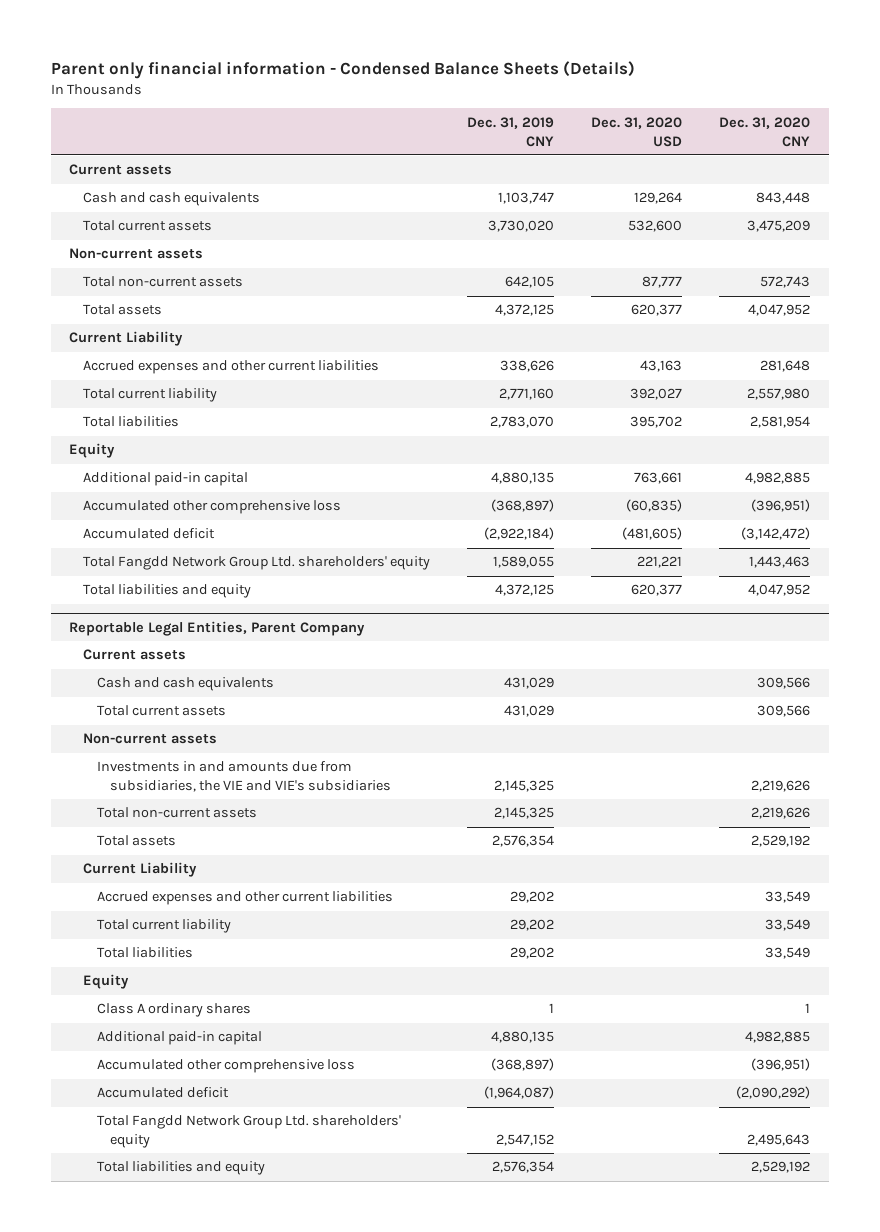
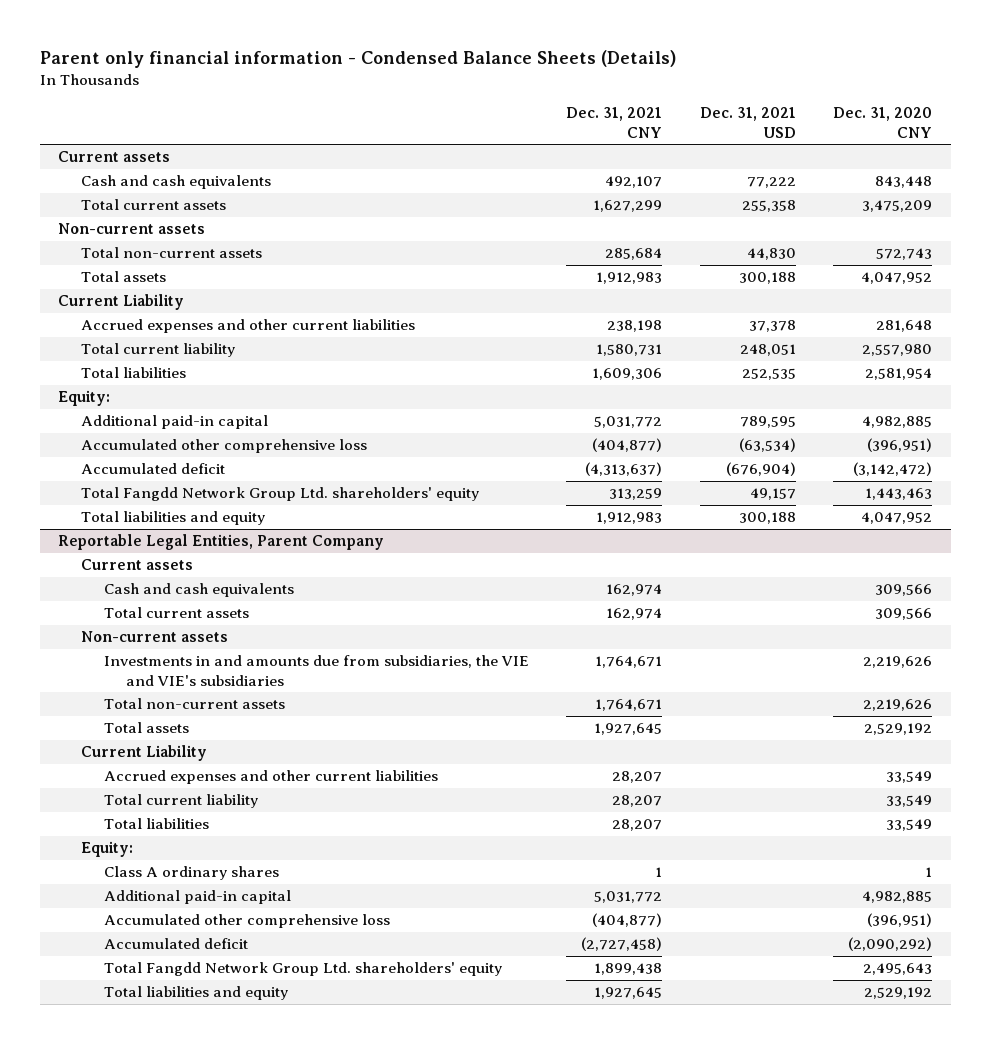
- | Dec. 31, 2019 CNY | Dec. 31, 2020 USD | Dec. 31, 2020 CNY
+ | Dec. 31, 2021 CNY | Dec. 31, 2021 USD | Dec. 31, 2020 CNY
- Equity
+ Equity:
@ Reportable Legal Entities, Parent Company
- Equity
+ Equity:

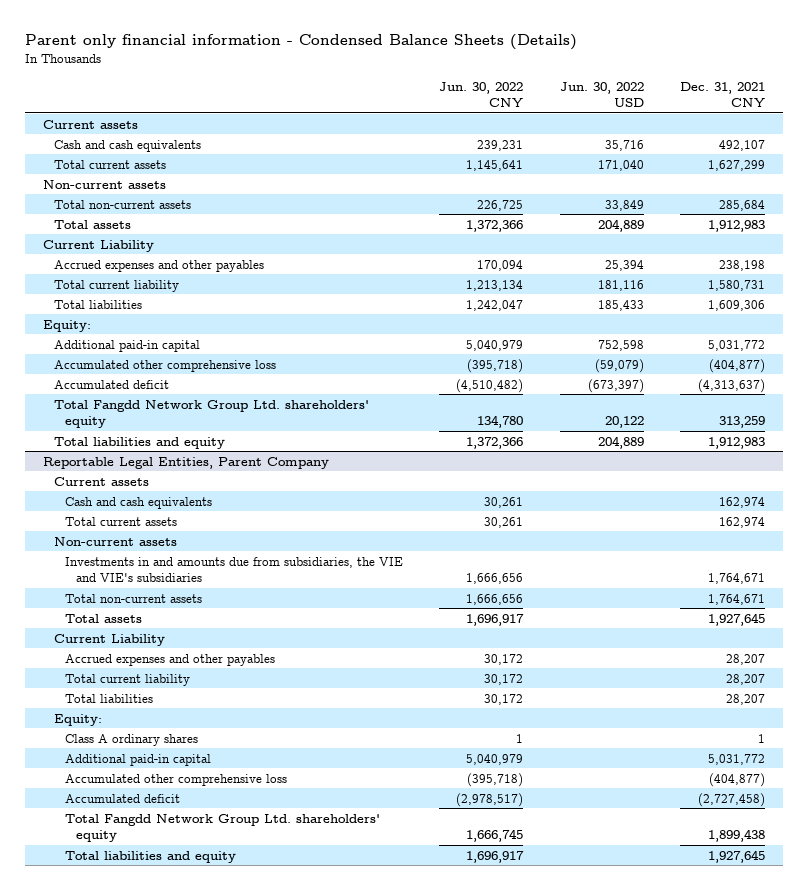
- | Dec. 31, 2021 CNY | Dec. 31, 2021 USD | Dec. 31, 2020 CNY
+ | Jun. 30, 2022 CNY | Jun. 30, 2022 USD | Dec. 31, 2021 CNY
- Accrued expenses and other current liabilities | 238,198 | 37,378 | 281,648
+ Accrued expenses and other payables | 170,094 | 25,394 | 238,198
@ Reportable Legal Entities, Parent Company
- Accrued expenses and other current liabilities | 28,207 | | 33,549
+ Accrued expenses and other payables | 30,172 | | 28,207

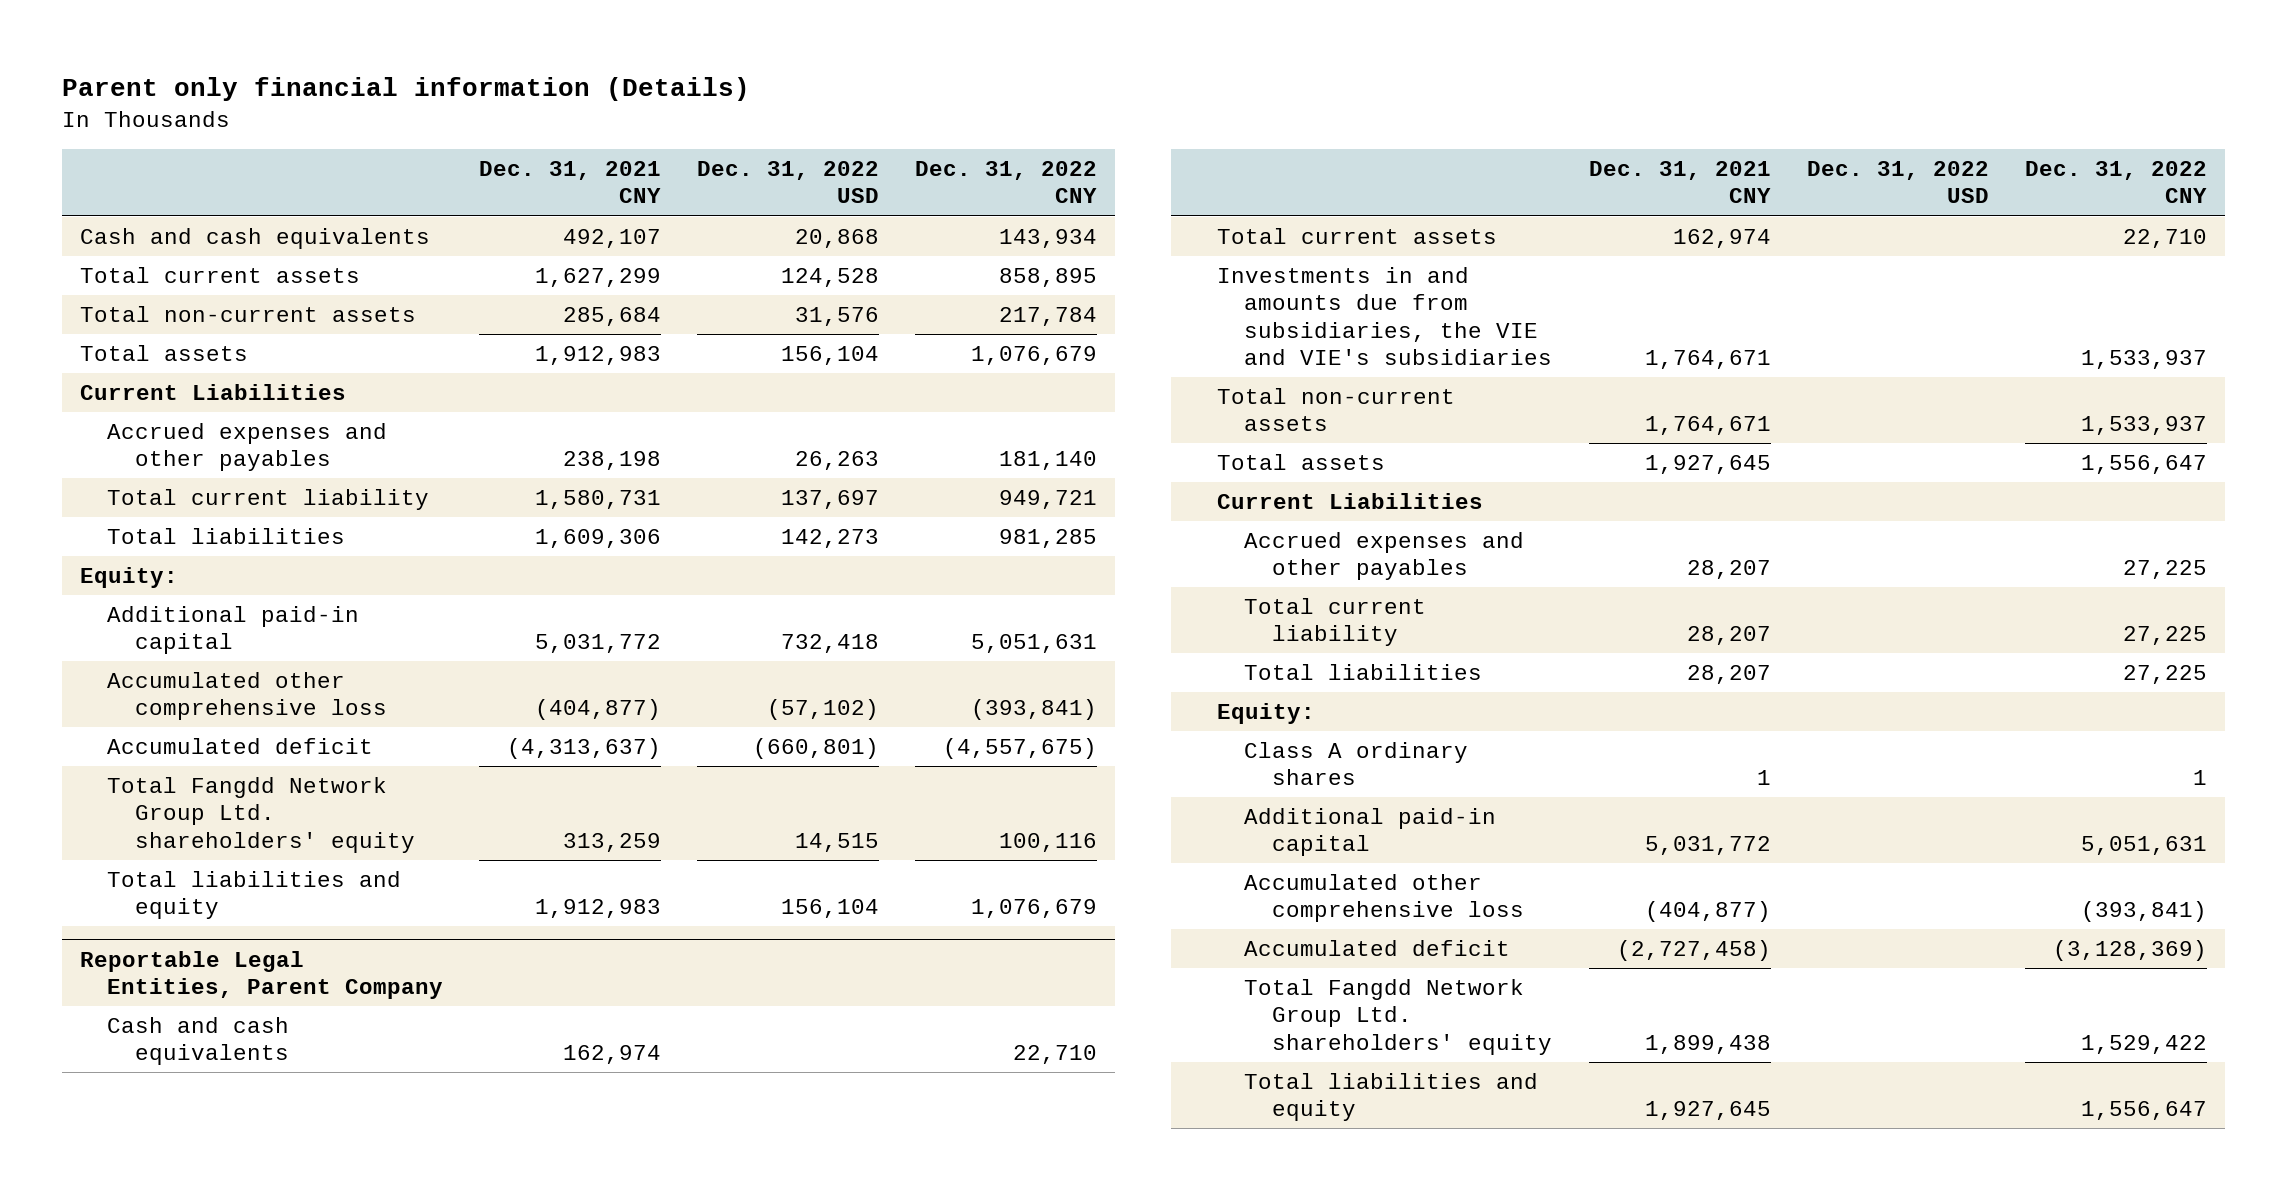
- Parent only financial information - Condensed Balance Sheets (Details)
+ Parent only financial information (Details)
- | Jun. 30, 2022 CNY | Jun. 30, 2022 USD | Dec. 31, 2021 CNY
+ | Dec. 31, 2021 CNY | Dec. 31, 2022 USD | Dec. 31, 2022 CNY
- Current assets
- Non-current assets
- Current Liability
+ Current Liabilities
@ Reportable Legal Entities, Parent Company
- Current assets
- Non-current assets
- Current Liability
+ Current Liabilities

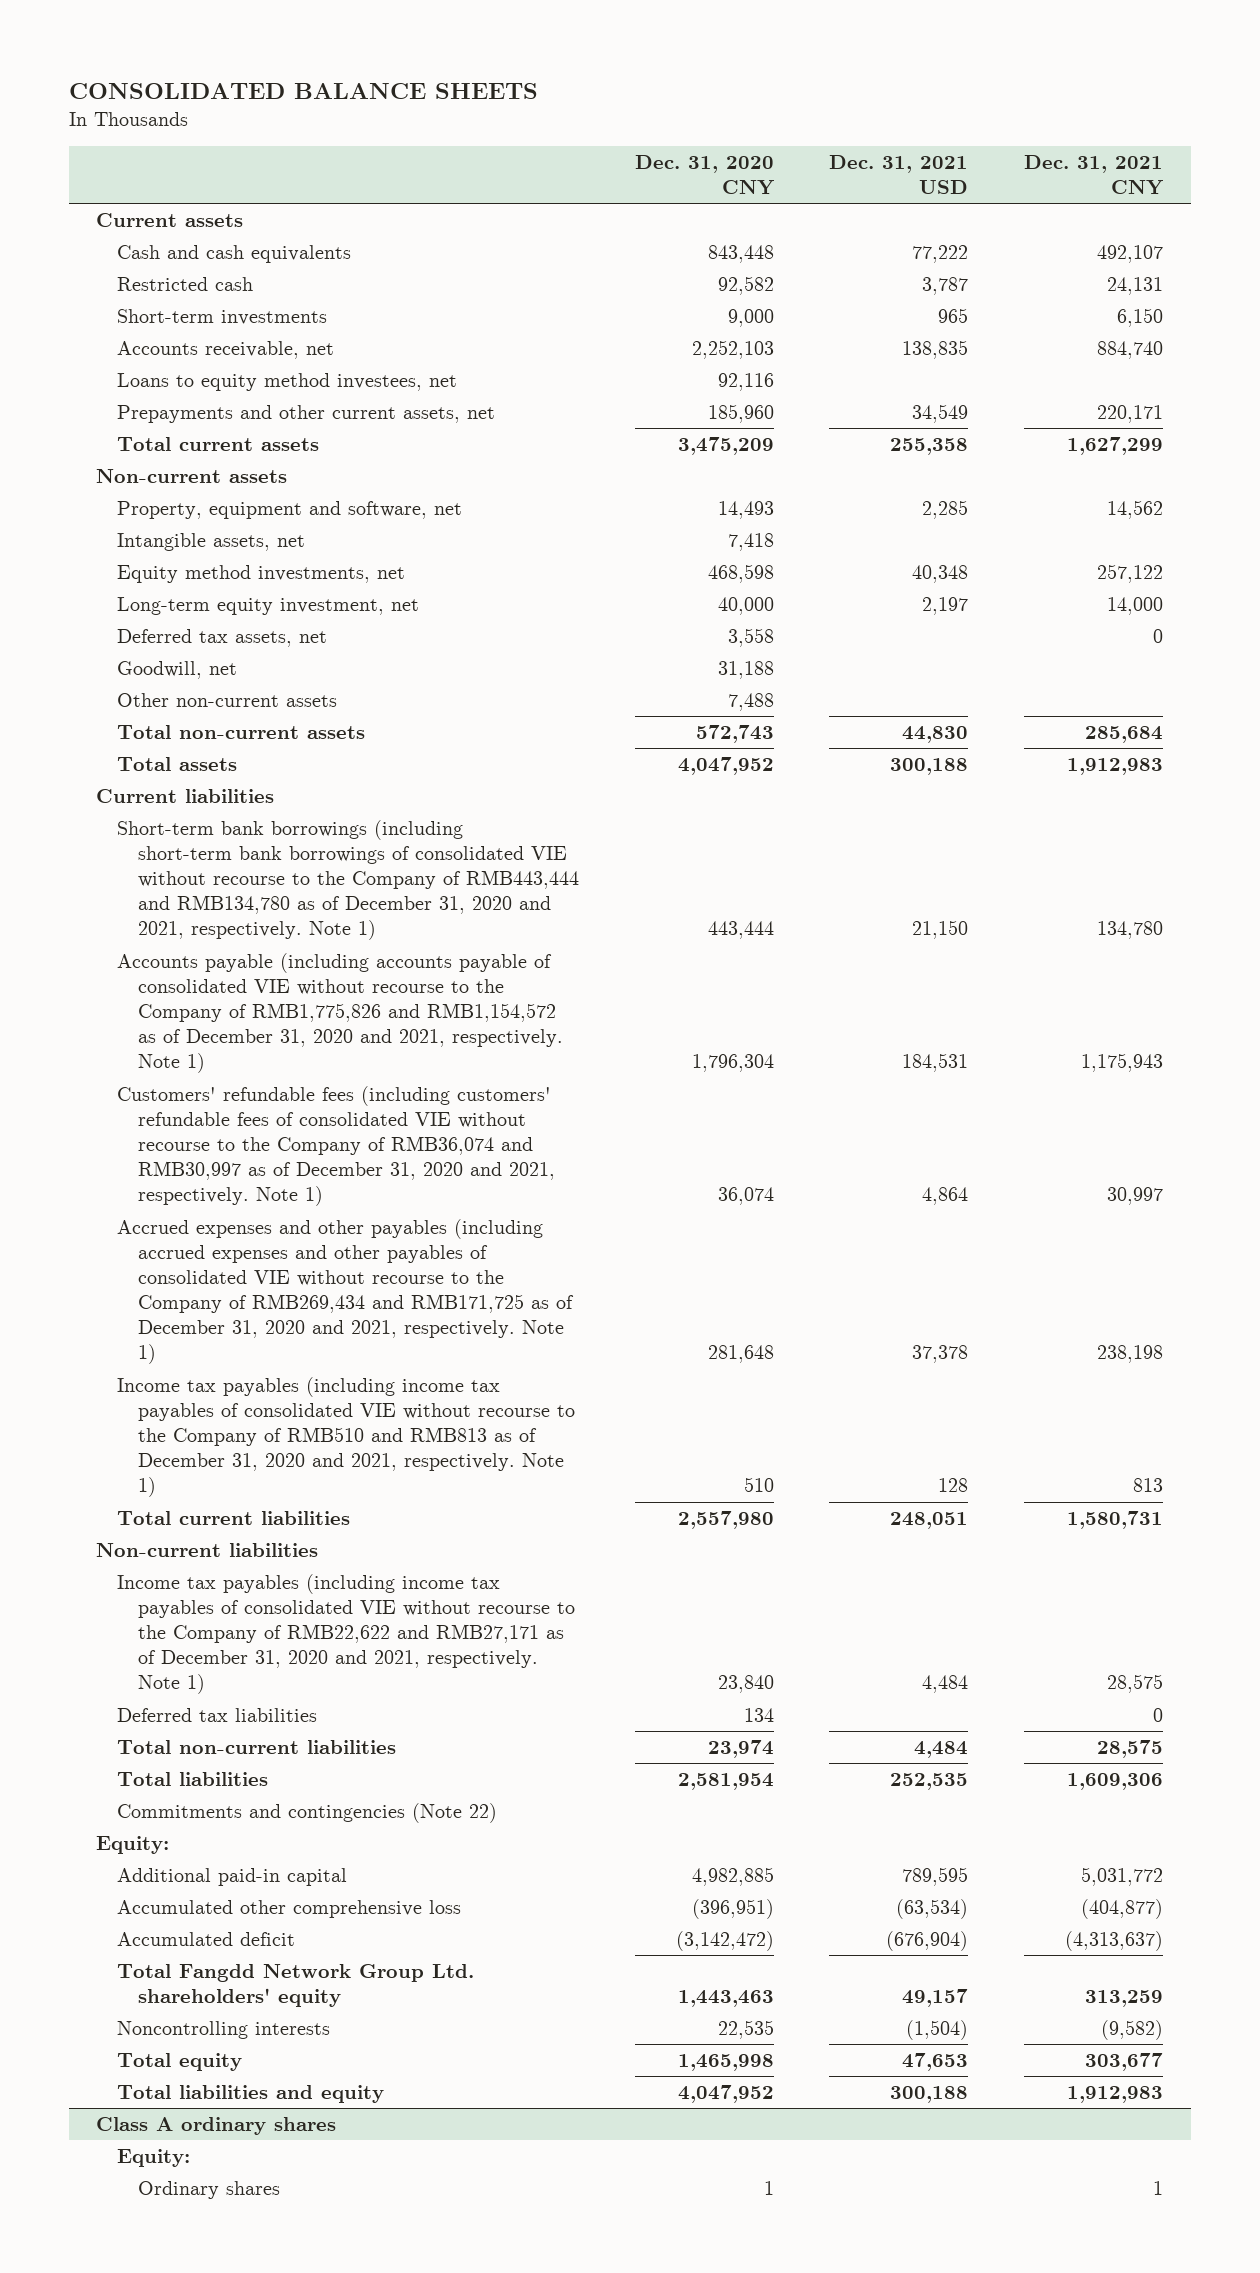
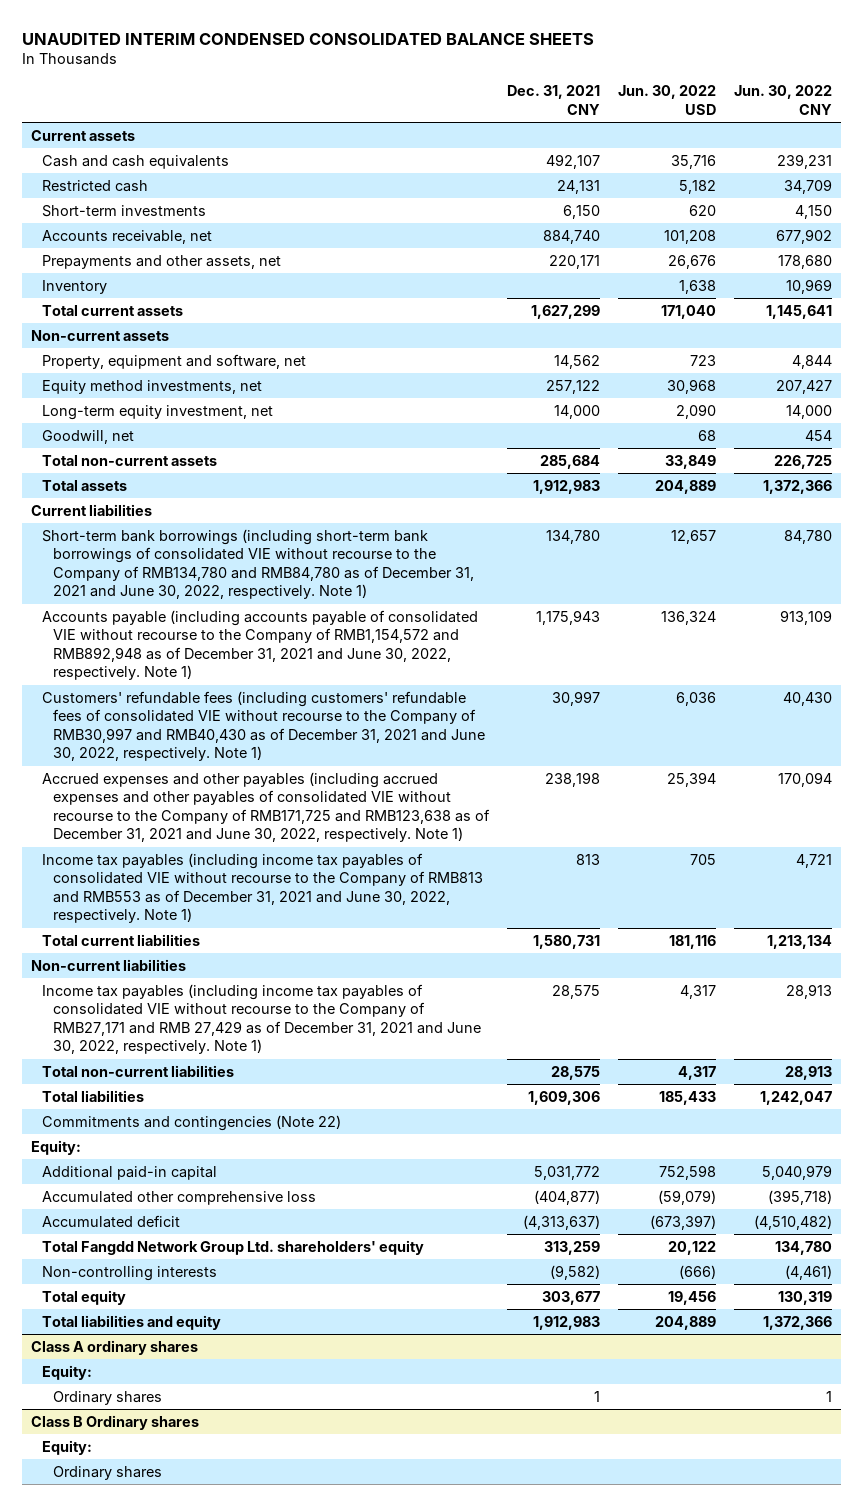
- CONSOLIDATED BALANCE SHEETS
+ UNAUDITED INTERIM CONDENSED CONSOLIDATED BALANCE SHEETS
- | Dec. 31, 2020 CNY | Dec. 31, 2021 USD | Dec. 31, 2021 CNY
+ | Dec. 31, 2021 CNY | Jun. 30, 2022 USD | Jun. 30, 2022 CNY
- Loans to equity method investees, net | 92,116 | |
- Prepayments and other current assets, net | 185,960 | 34,549 | 220,171
+ Prepayments and other assets, net | 220,171 | 26,676 | 178,680
+ Inventory | | 1,638 | 10,969
- Intangible assets, net | 7,418 | |
- Deferred tax assets, net | 3,558 | | 0
- Other non-current assets | 7,488 | |
- Short-term bank borrowings (including short-term bank borrowings of consolidated VIE without recourse to the Company of RMB443,444 and RMB134,780 as of December 31, 2020 and 2021, respectively. Note 1) | 443,444 | 21,150 | 134,780
- Accounts payable (including accounts payable of consolidated VIE without recourse to the Company of RMB1,775,826 and RMB1,154,572 as of December 31, 2020 and 2021, respectively. Note 1) | 1,796,304 | 184,531 | 1,175,943
- Customers' refundable fees (including customers' refundable fees of consolidated VIE without recourse to the Company of RMB36,074 and RMB30,997 as of December 31, 2020 and 2021, respectively. Note 1) | 36,074 | 4,864 | 30,997
- Accrued expenses and other payables (including accrued expenses and other payables of consolidated VIE without recourse to the Company of RMB269,434 and RMB171,725 as of December 31, 2020 and 2021, respectively. Note 1) | 281,648 | 37,378 | 238,198
- Income tax payables (including income tax payables of consolidated VIE without recourse to the Company of RMB510 and RMB813 as of December 31, 2020 and 2021, respectively. Note 1) | 510 | 128 | 813
+ Short-term bank borrowings (including short-term bank borrowings of consolidated VIE without recourse to the Company of RMB134,780 and RMB84,780 as of December 31, 2021 and June 30, 2022, respectively. Note 1) | 134,780 | 12,657 | 84,780
+ Accounts payable (including accounts payable of consolidated VIE without recourse to the Company of RMB1,154,572 and RMB892,948 as of December 31, 2021 and June 30, 2022, respectively. Note 1) | 1,175,943 | 136,324 | 913,109
+ Customers' refundable fees (including customers' refundable fees of consolidated VIE without recourse to the Company of RMB30,997 and RMB40,430 as of December 31, 2021 and June 30, 2022, respectively. Note 1) | 30,997 | 6,036 | 40,430
+ Accrued expenses and other payables (including accrued expenses and other payables of consolidated VIE without recourse to the Company of RMB171,725 and RMB123,638 as of December 31, 2021 and June 30, 2022, respectively. Note 1) | 238,198 | 25,394 | 170,094
+ Income tax payables (including income tax payables of consolidated VIE without recourse to the Company of RMB813 and RMB553 as of December 31, 2021 and June 30, 2022, respectively. Note 1) | 813 | 705 | 4,721
- Income tax payables (including income tax payables of consolidated VIE without recourse to the Company of RMB22,622 and RMB27,171 as of December 31, 2020 and 2021, respectively. Note 1) | 23,840 | 4,484 | 28,575
- Deferred tax liabilities | 134 | | 0
+ Income tax payables (including income tax payables of consolidated VIE without recourse to the Company of RMB27,171 and RMB 27,429 as of December 31, 2021 and June 30, 2022, respectively. Note 1) | 28,575 | 4,317 | 28,913
- Noncontrolling interests | 22,535 | (1,504) | (9,582)
+ Non-controlling interests | (9,582) | (666) | (4,461)
+ Class B Ordinary shares
+ Equity:
+ Ordinary shares

